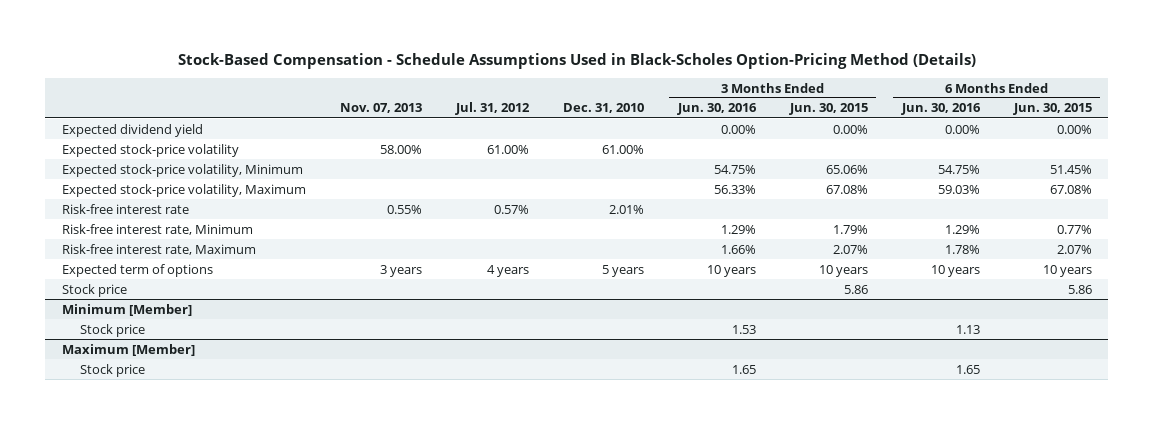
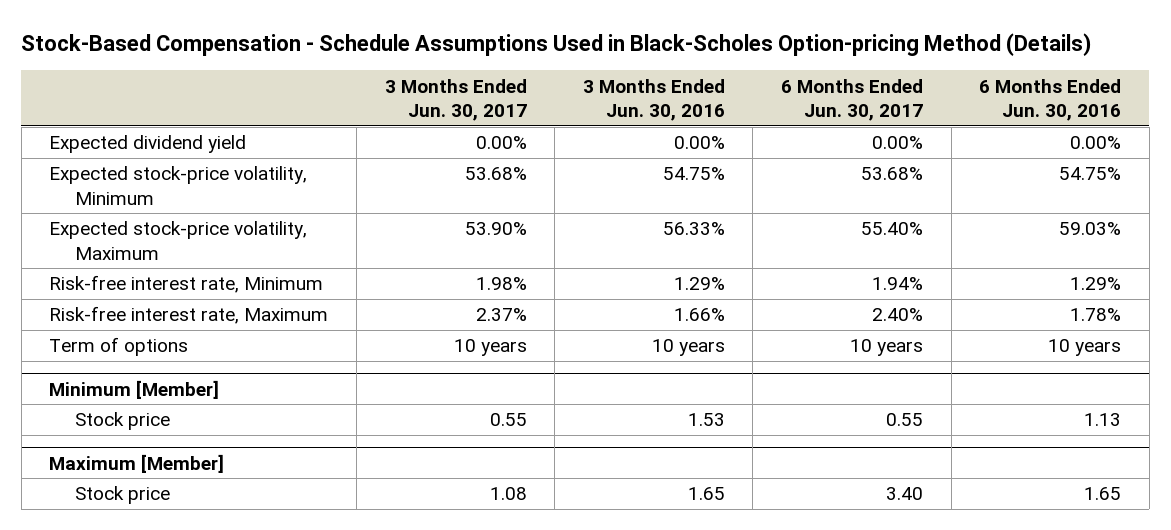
- Stock-Based Compensation - Schedule Assumptions Used in Black-Scholes Option-Pricing Method (Details)
+ Stock-Based Compensation - Schedule Assumptions Used in Black-Scholes Option-pricing Method (Details)
- | Nov. 07, 2013 | Jul. 31, 2012 | Dec. 31, 2010 | 3 Months Ended Jun. 30, 2016 | 3 Months Ended Jun. 30, 2015 | 6 Months Ended Jun. 30, 2016 | 6 Months Ended Jun. 30, 2015
+ | 3 Months Ended Jun. 30, 2017 | 3 Months Ended Jun. 30, 2016 | 6 Months Ended Jun. 30, 2017 | 6 Months Ended Jun. 30, 2016
- Expected stock-price volatility | 58.00% | 61.00% | 61.00% | | | |
- Risk-free interest rate | 0.55% | 0.57% | 2.01% | | | |
- Expected term of options | 3 years | 4 years | 5 years | 10 years | 10 years | 10 years | 10 years
- Stock price | | | | | 5.86 | | 5.86
+ Term of options | 10 years | 10 years | 10 years | 10 years

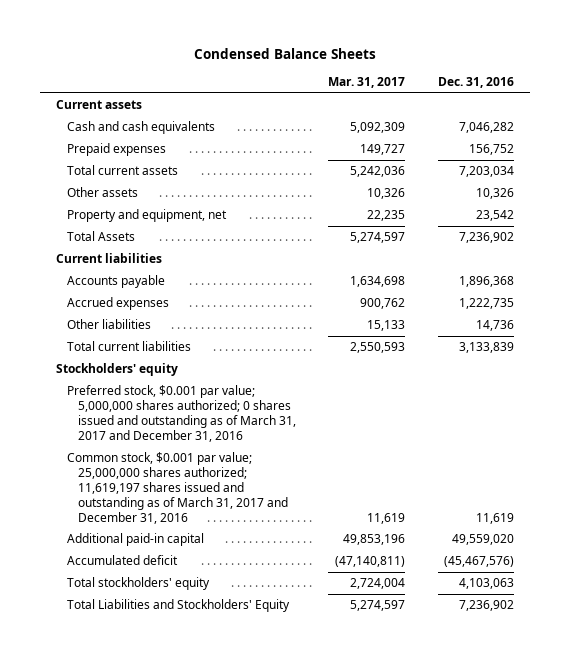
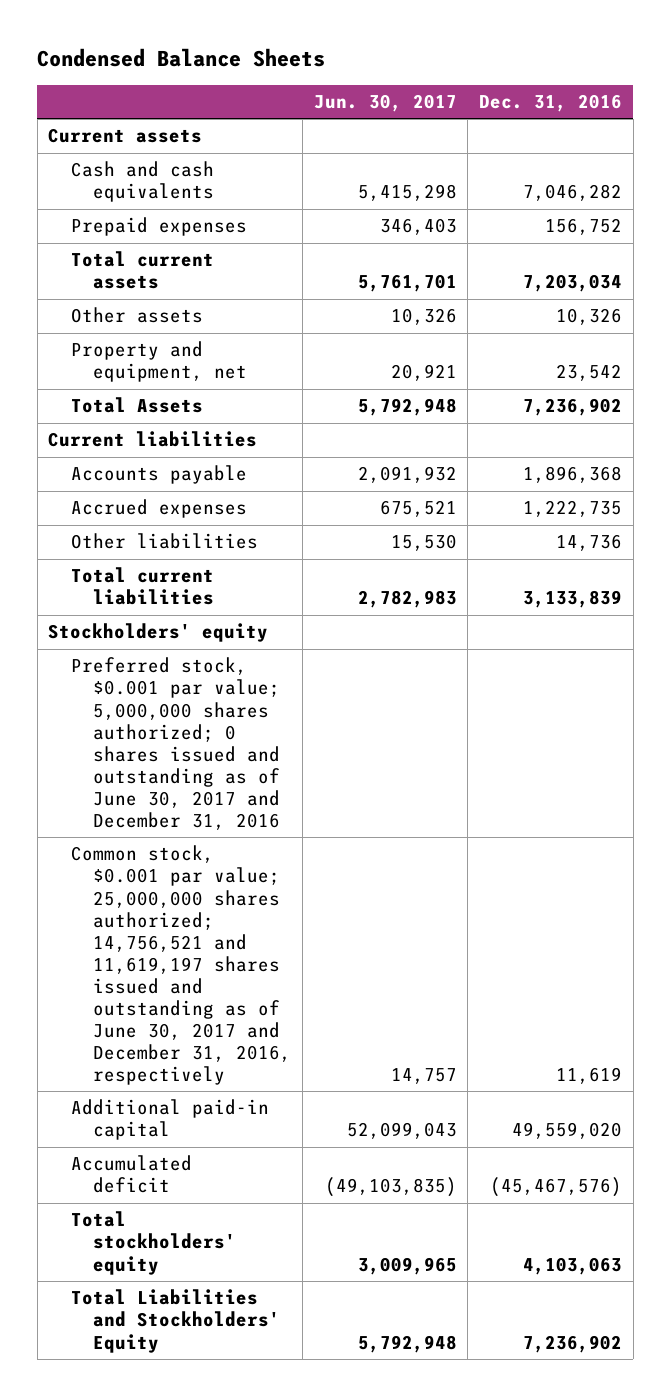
- | Mar. 31, 2017 | Dec. 31, 2016
+ | Jun. 30, 2017 | Dec. 31, 2016
- Preferred stock, $0.001 par value; 5,000,000 shares authorized; 0 shares issued and outstanding as of March 31, 2017 and December 31, 2016
- Common stock, $0.001 par value; 25,000,000 shares authorized; 11,619,197 shares issued and outstanding as of March 31, 2017 and December 31, 2016 | 11,619 | 11,619
+ Preferred stock, $0.001 par value; 5,000,000 shares authorized; 0 shares issued and outstanding as of June 30, 2017 and December 31, 2016
+ Common stock, $0.001 par value; 25,000,000 shares authorized; 14,756,521 and 11,619,197 shares issued and outstanding as of June 30, 2017 and December 31, 2016, respectively | 14,757 | 11,619

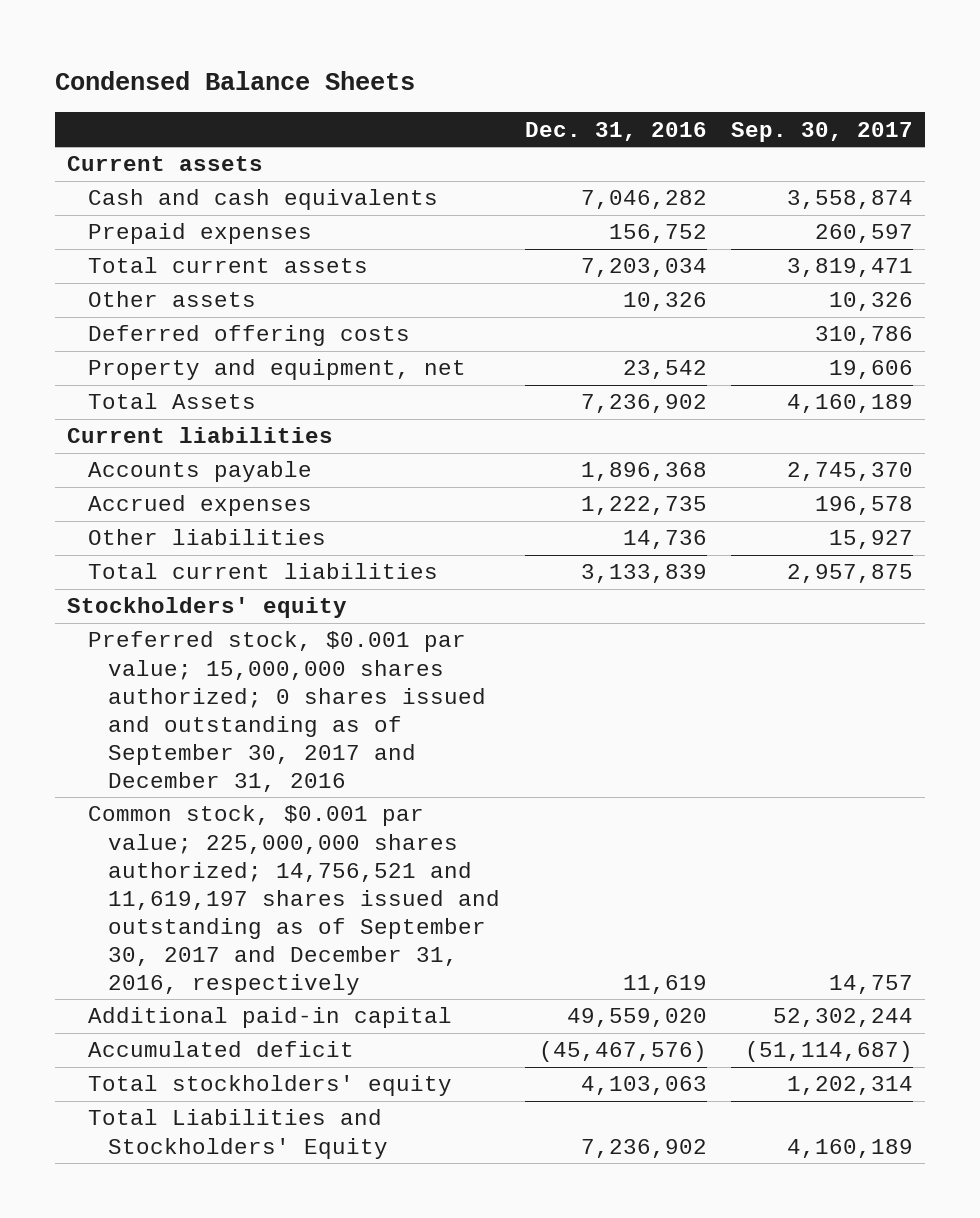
- | Jun. 30, 2017 | Dec. 31, 2016
+ | Dec. 31, 2016 | Sep. 30, 2017
+ Deferred offering costs | | 310,786
- Preferred stock, $0.001 par value; 5,000,000 shares authorized; 0 shares issued and outstanding as of June 30, 2017 and December 31, 2016
- Common stock, $0.001 par value; 25,000,000 shares authorized; 14,756,521 and 11,619,197 shares issued and outstanding as of June 30, 2017 and December 31, 2016, respectively | 14,757 | 11,619
+ Preferred stock, $0.001 par value; 15,000,000 shares authorized; 0 shares issued and outstanding as of September 30, 2017 and December 31, 2016
+ Common stock, $0.001 par value; 225,000,000 shares authorized; 14,756,521 and 11,619,197 shares issued and outstanding as of September 30, 2017 and December 31, 2016, respectively | 11,619 | 14,757

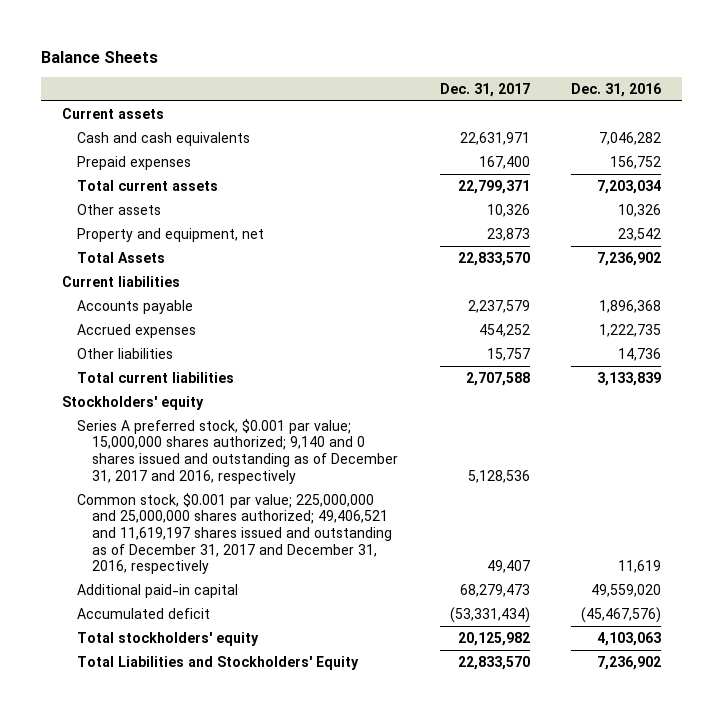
- Condensed Balance Sheets
+ Balance Sheets
- | Dec. 31, 2016 | Sep. 30, 2017
+ | Dec. 31, 2017 | Dec. 31, 2016
- Deferred offering costs | | 310,786
- Preferred stock, $0.001 par value; 15,000,000 shares authorized; 0 shares issued and outstanding as of September 30, 2017 and December 31, 2016
- Common stock, $0.001 par value; 225,000,000 shares authorized; 14,756,521 and 11,619,197 shares issued and outstanding as of September 30, 2017 and December 31, 2016, respectively | 11,619 | 14,757
+ Series A preferred stock, $0.001 par value; 15,000,000 shares authorized; 9,140 and 0 shares issued and outstanding as of December 31, 2017 and 2016, respectively | 5,128,536 |
+ Common stock, $0.001 par value; 225,000,000 and 25,000,000 shares authorized; 49,406,521 and 11,619,197 shares issued and outstanding as of December 31, 2017 and December 31, 2016, respectively | 49,407 | 11,619

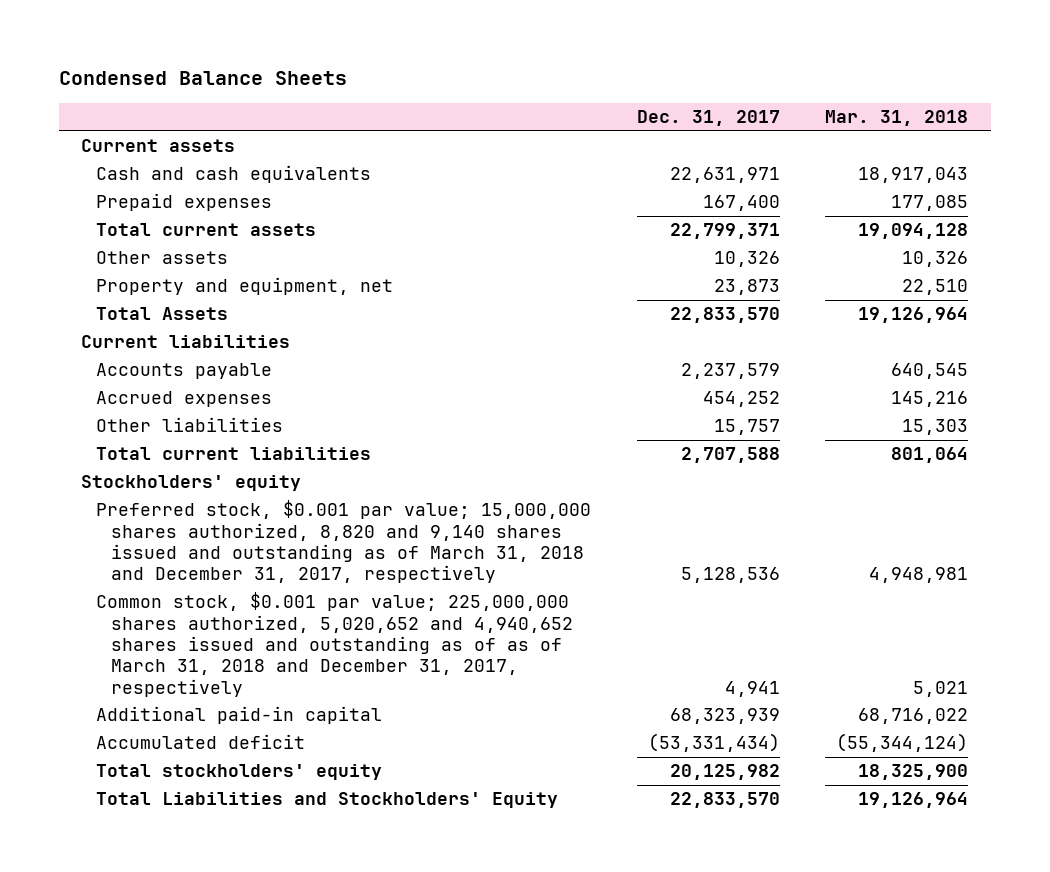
- Balance Sheets
+ Condensed Balance Sheets
- | Dec. 31, 2017 | Dec. 31, 2016
+ | Dec. 31, 2017 | Mar. 31, 2018
- Series A preferred stock, $0.001 par value; 15,000,000 shares authorized; 9,140 and 0 shares issued and outstanding as of December 31, 2017 and 2016, respectively | 5,128,536 |
- Common stock, $0.001 par value; 225,000,000 and 25,000,000 shares authorized; 49,406,521 and 11,619,197 shares issued and outstanding as of December 31, 2017 and December 31, 2016, respectively | 49,407 | 11,619
- Additional paid-in capital | 68,279,473 | 49,559,020
+ Preferred stock, $0.001 par value; 15,000,000 shares authorized, 8,820 and 9,140 shares issued and outstanding as of March 31, 2018 and December 31, 2017, respectively | 5,128,536 | 4,948,981
+ Common stock, $0.001 par value; 225,000,000 shares authorized, 5,020,652 and 4,940,652 shares issued and outstanding as of as of March 31, 2018 and December 31, 2017, respectively | 4,941 | 5,021
+ Additional paid-in capital | 68,323,939 | 68,716,022

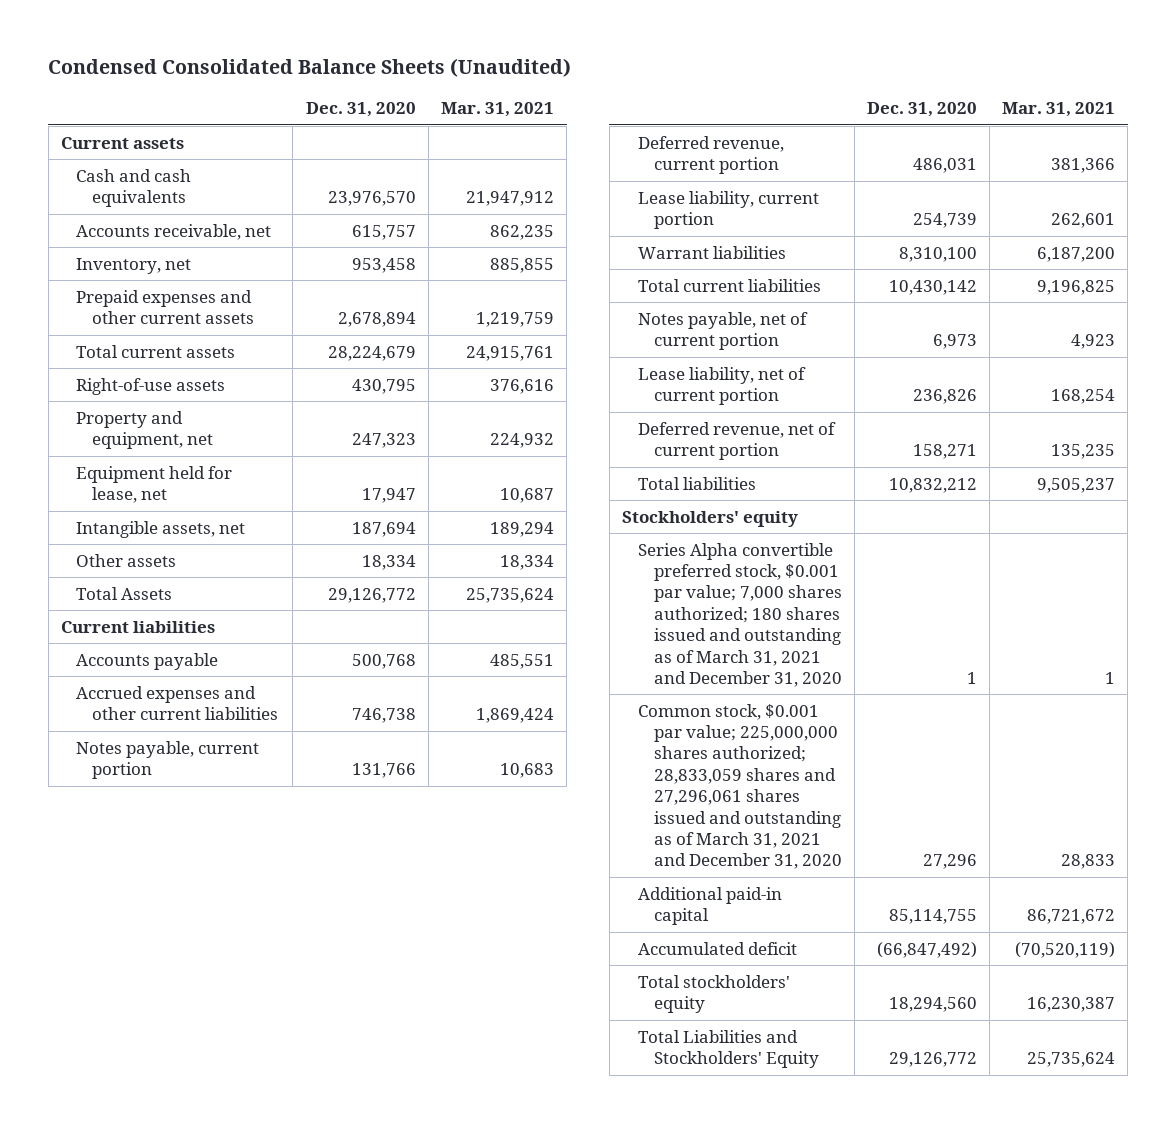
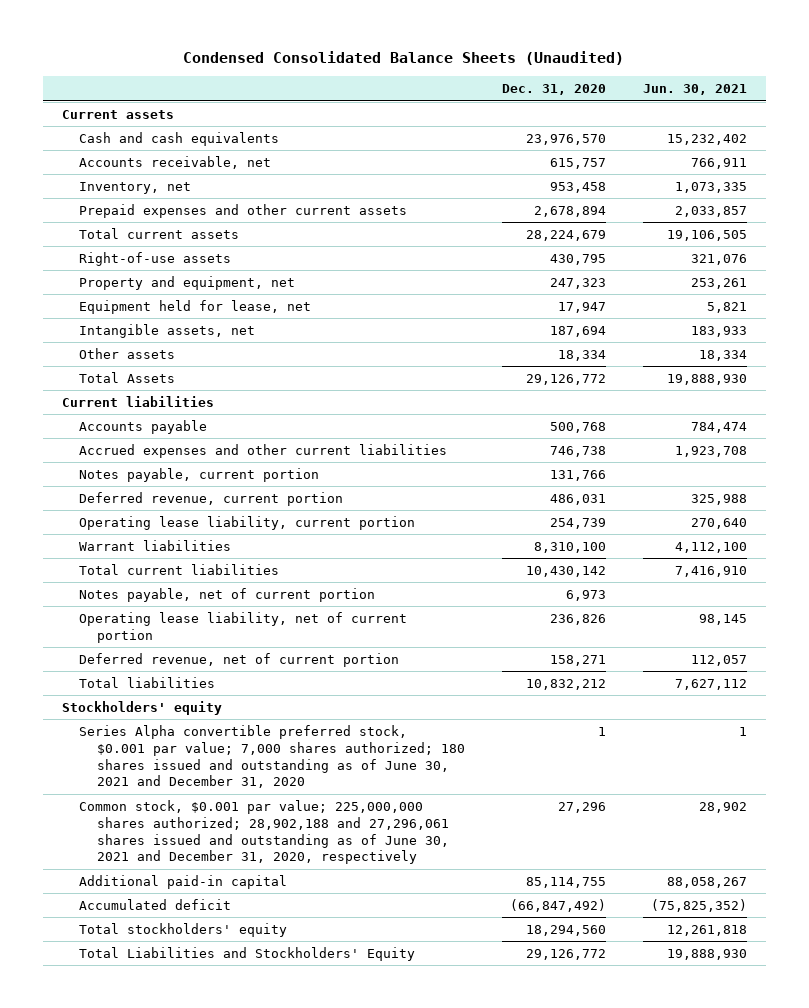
- | Dec. 31, 2020 | Mar. 31, 2021
+ | Dec. 31, 2020 | Jun. 30, 2021
- Lease liability, current portion | 254,739 | 262,601
+ Operating lease liability, current portion | 254,739 | 270,640
- Lease liability, net of current portion | 236,826 | 168,254
+ Operating lease liability, net of current portion | 236,826 | 98,145
- Series Alpha convertible preferred stock, $0.001 par value; 7,000 shares authorized; 180 shares issued and outstanding as of March 31, 2021 and December 31, 2020 | 1 | 1
- Common stock, $0.001 par value; 225,000,000 shares authorized; 28,833,059 shares and 27,296,061 shares issued and outstanding as of March 31, 2021 and December 31, 2020 | 27,296 | 28,833
+ Series Alpha convertible preferred stock, $0.001 par value; 7,000 shares authorized; 180 shares issued and outstanding as of June 30, 2021 and December 31, 2020 | 1 | 1
+ Common stock, $0.001 par value; 225,000,000 shares authorized; 28,902,188 and 27,296,061 shares issued and outstanding as of June 30, 2021 and December 31, 2020, respectively | 27,296 | 28,902

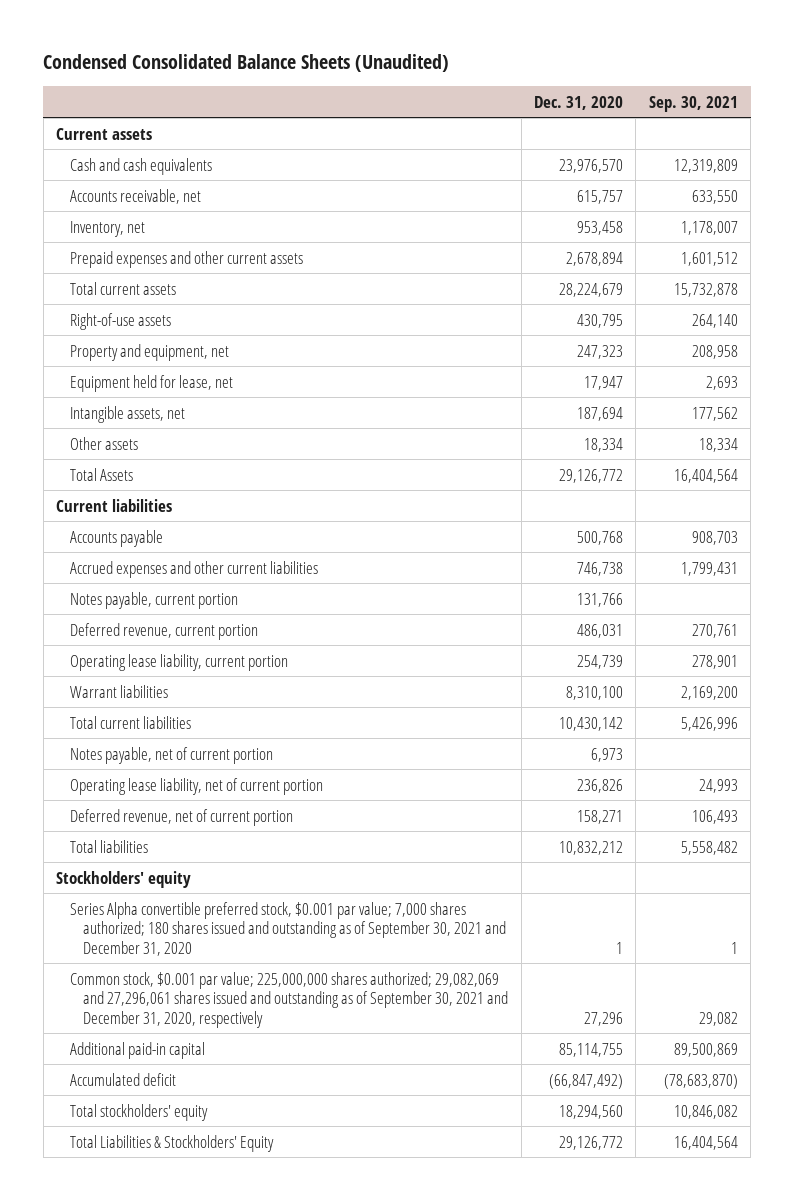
- | Dec. 31, 2020 | Jun. 30, 2021
+ | Dec. 31, 2020 | Sep. 30, 2021
- Series Alpha convertible preferred stock, $0.001 par value; 7,000 shares authorized; 180 shares issued and outstanding as of June 30, 2021 and December 31, 2020 | 1 | 1
- Common stock, $0.001 par value; 225,000,000 shares authorized; 28,902,188 and 27,296,061 shares issued and outstanding as of June 30, 2021 and December 31, 2020, respectively | 27,296 | 28,902
+ Series Alpha convertible preferred stock, $0.001 par value; 7,000 shares authorized; 180 shares issued and outstanding as of September 30, 2021 and December 31, 2020 | 1 | 1
+ Common stock, $0.001 par value; 225,000,000 shares authorized; 29,082,069 and 27,296,061 shares issued and outstanding as of September 30, 2021 and December 31, 2020, respectively | 27,296 | 29,082
- Total Liabilities and Stockholders' Equity | 29,126,772 | 19,888,930
+ Total Liabilities & Stockholders' Equity | 29,126,772 | 16,404,564

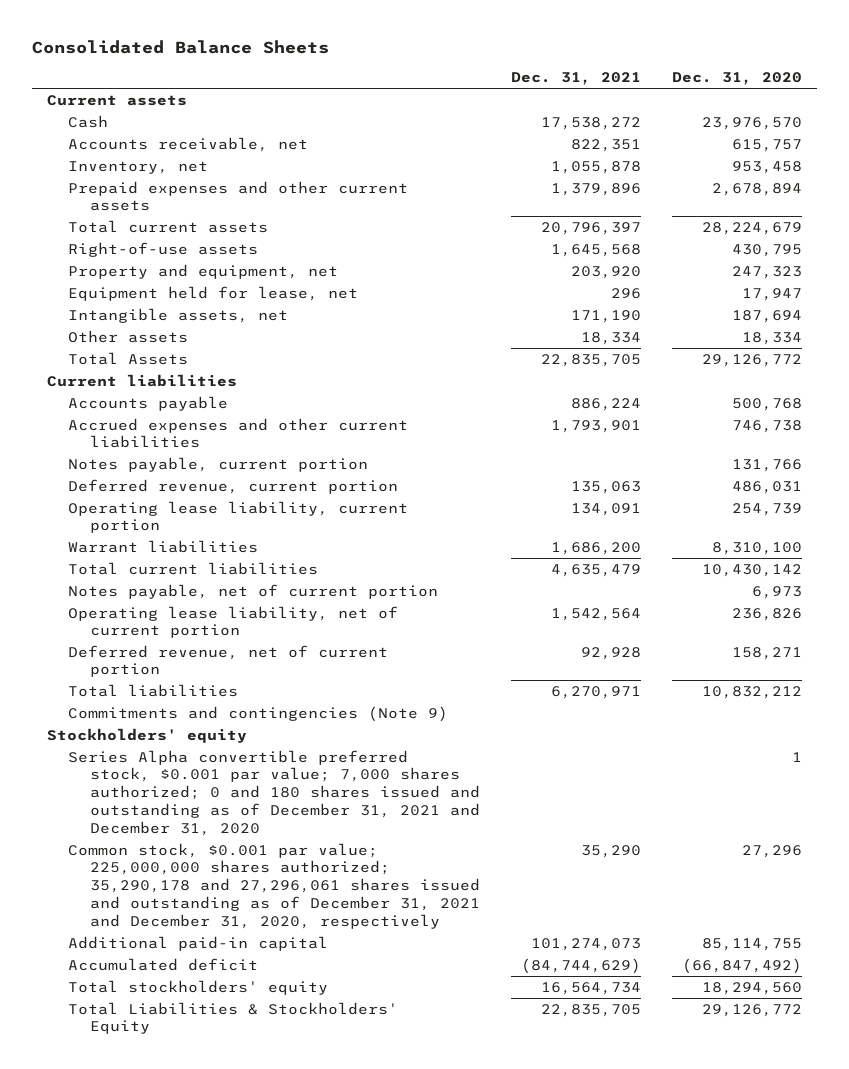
- Condensed Consolidated Balance Sheets (Unaudited)
+ Consolidated Balance Sheets
- | Dec. 31, 2020 | Sep. 30, 2021
+ | Dec. 31, 2021 | Dec. 31, 2020
- Cash and cash equivalents | 23,976,570 | 12,319,809
+ Cash | 17,538,272 | 23,976,570
+ Commitments and contingencies (Note 9)
- Series Alpha convertible preferred stock, $0.001 par value; 7,000 shares authorized; 180 shares issued and outstanding as of September 30, 2021 and December 31, 2020 | 1 | 1
- Common stock, $0.001 par value; 225,000,000 shares authorized; 29,082,069 and 27,296,061 shares issued and outstanding as of September 30, 2021 and December 31, 2020, respectively | 27,296 | 29,082
+ Series Alpha convertible preferred stock, $0.001 par value; 7,000 shares authorized; 0 and 180 shares issued and outstanding as of December 31, 2021 and December 31, 2020 | | 1
+ Common stock, $0.001 par value; 225,000,000 shares authorized; 35,290,178 and 27,296,061 shares issued and outstanding as of December 31, 2021 and December 31, 2020, respectively | 35,290 | 27,296

